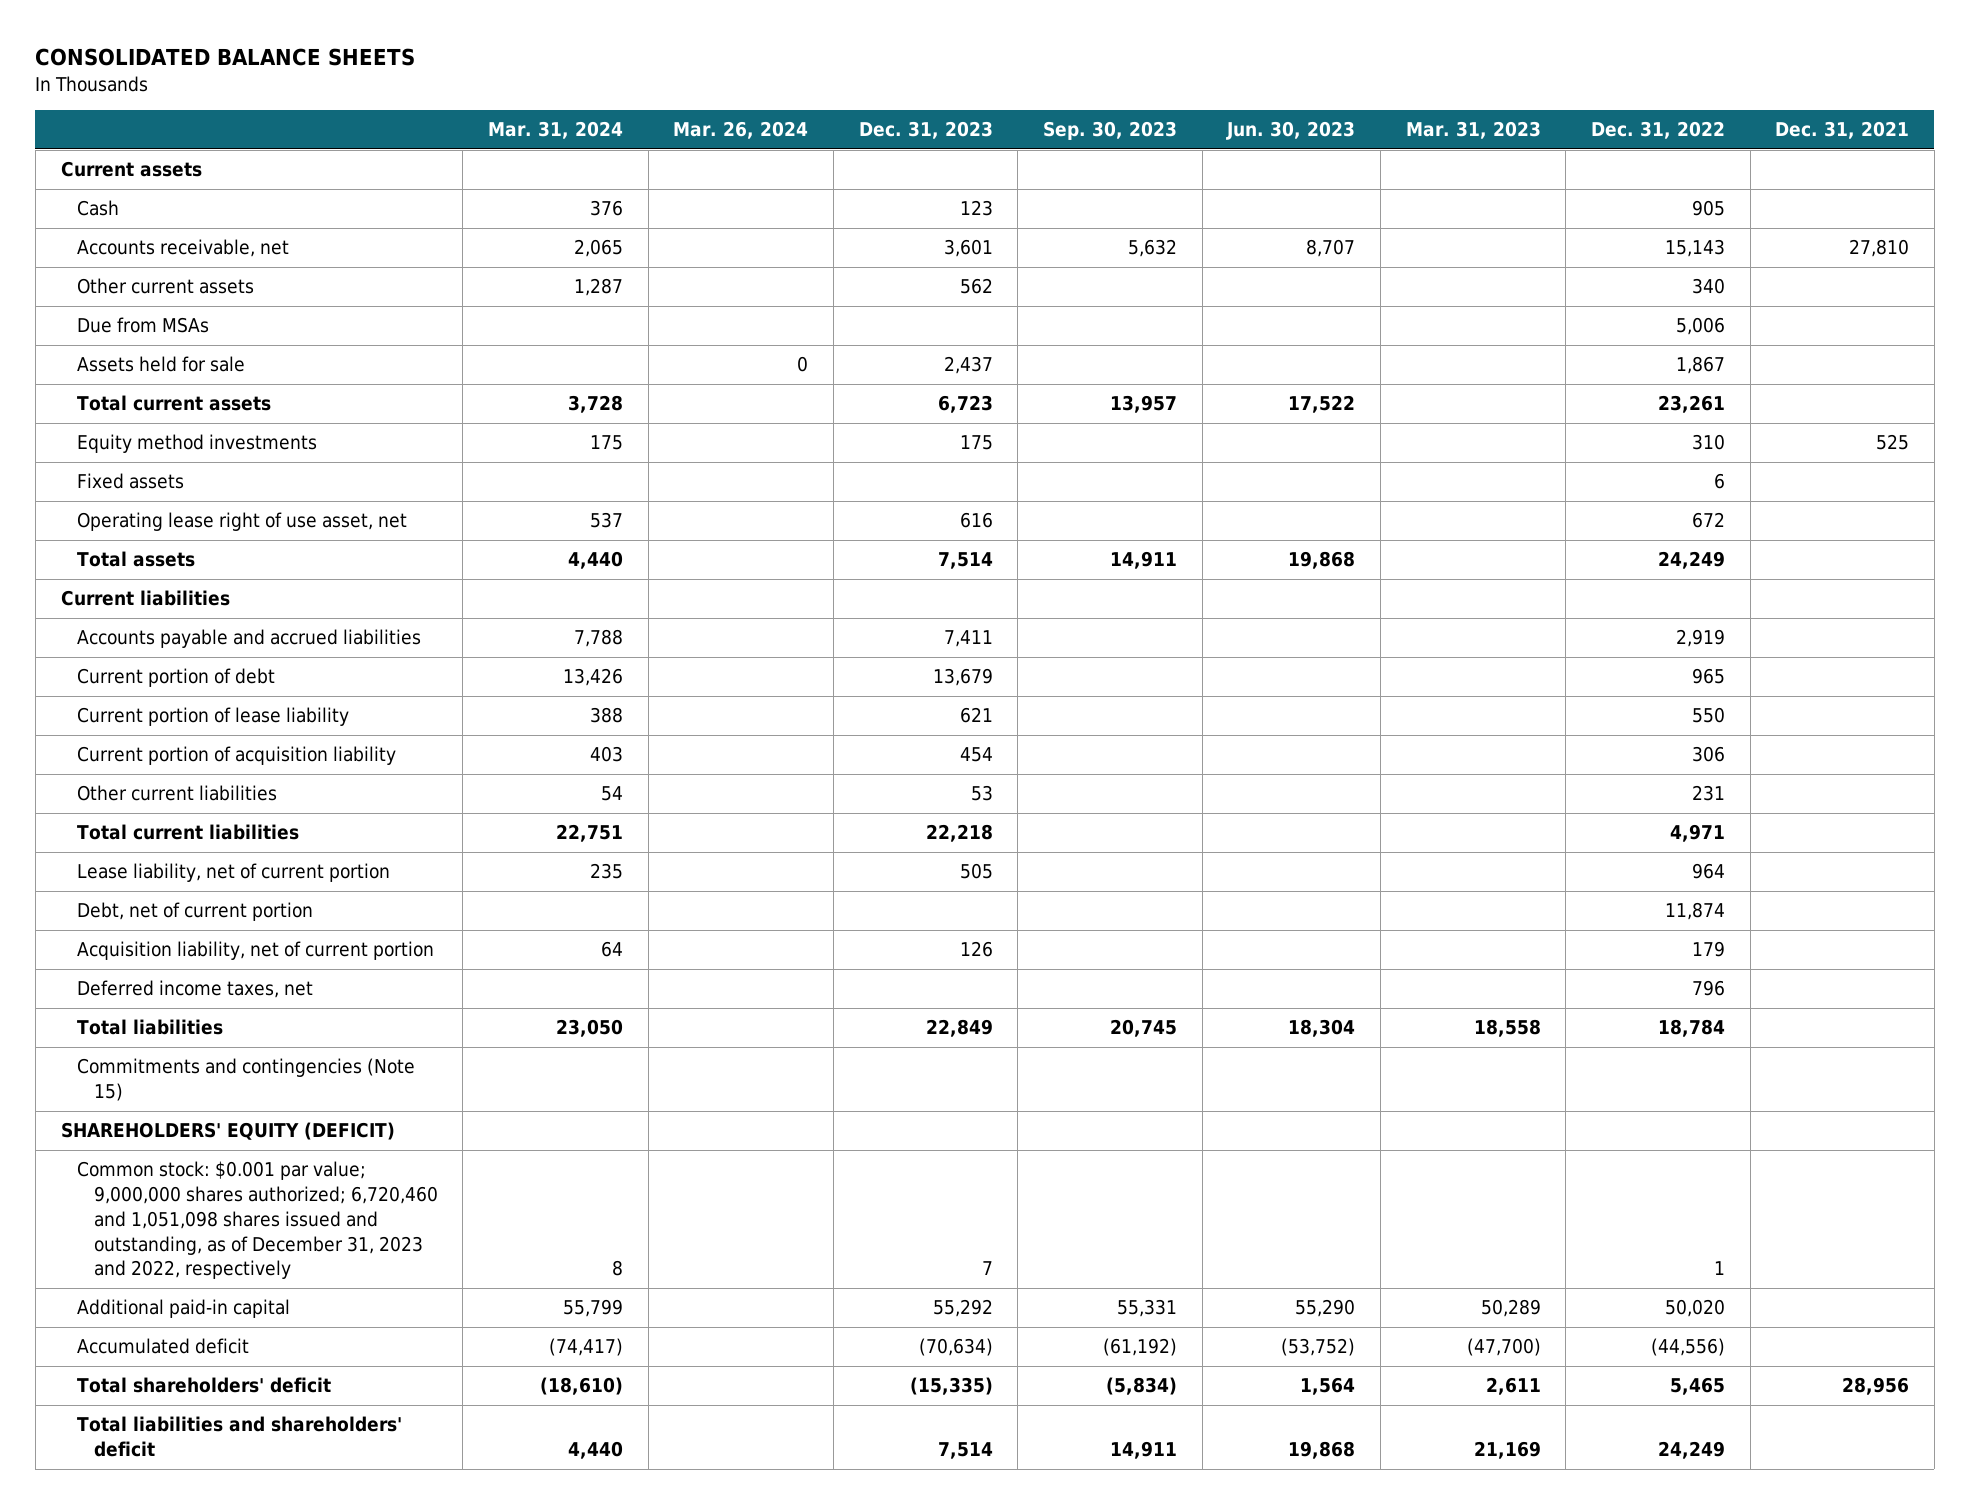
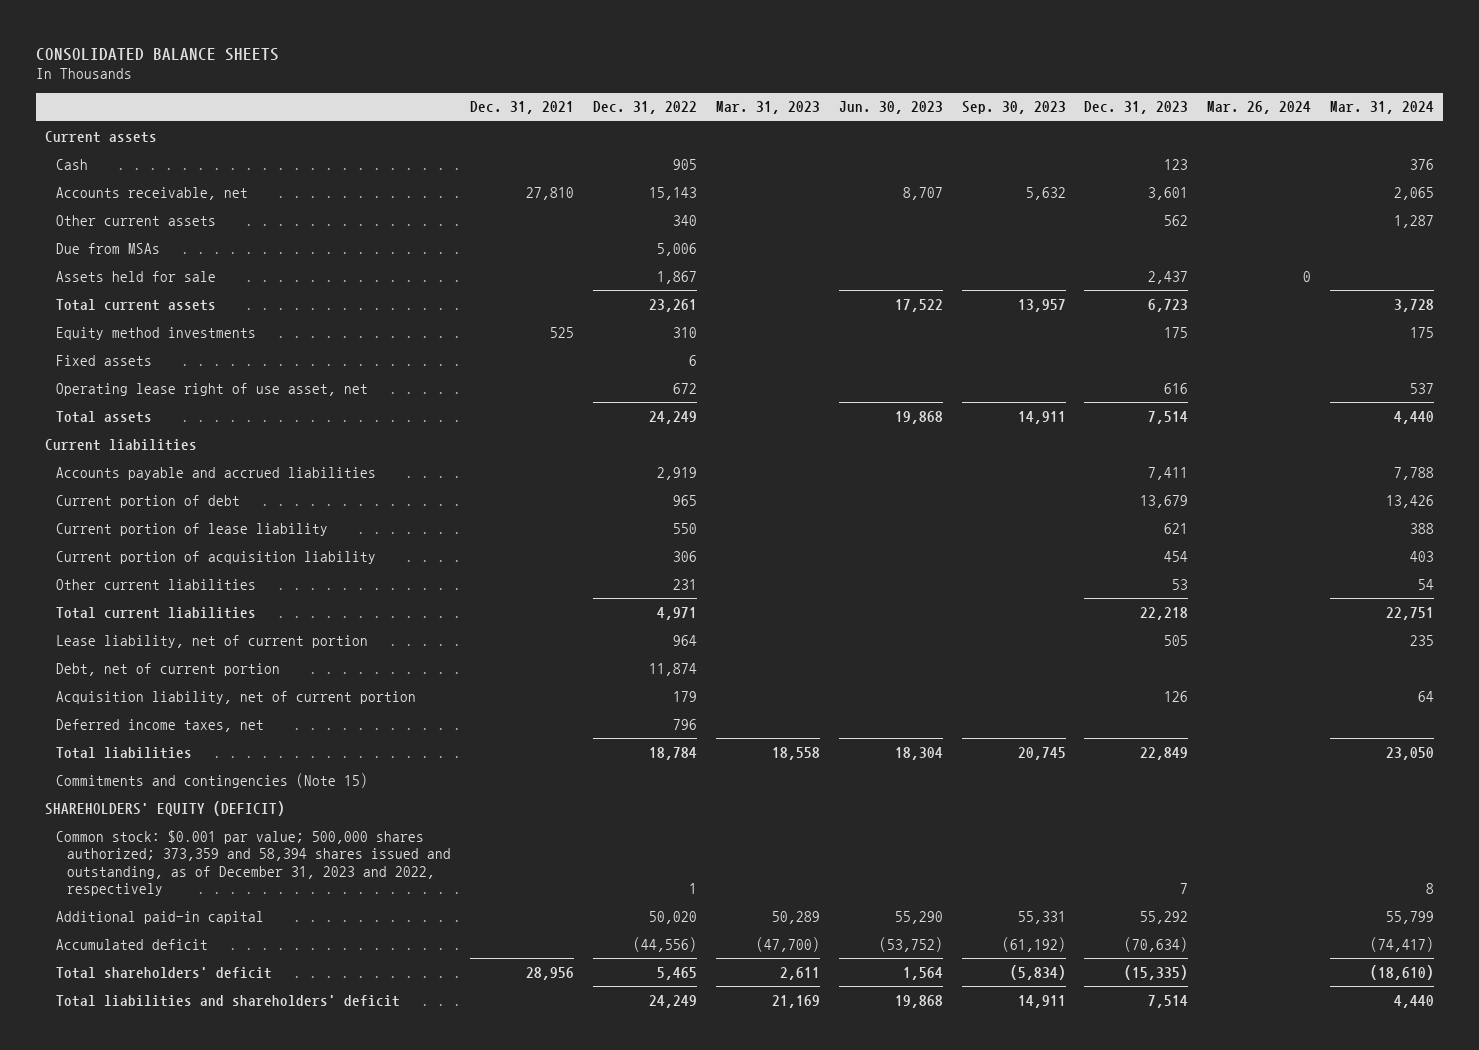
- | Mar. 31, 2024 | Mar. 26, 2024 | Dec. 31, 2023 | Sep. 30, 2023 | Jun. 30, 2023 | Mar. 31, 2023 | Dec. 31, 2022 | Dec. 31, 2021
+ | Dec. 31, 2021 | Dec. 31, 2022 | Mar. 31, 2023 | Jun. 30, 2023 | Sep. 30, 2023 | Dec. 31, 2023 | Mar. 26, 2024 | Mar. 31, 2024
- Common stock: $0.001 par value; 9,000,000 shares authorized; 6,720,460 and 1,051,098 shares issued and outstanding, as of December 31, 2023 and 2022, respectively | 8 | | 7 | | | | 1 |
+ Common stock: $0.001 par value; 500,000 shares authorized; 373,359 and 58,394 shares issued and outstanding, as of December 31, 2023 and 2022, respectively | | 1 | | | | 7 | | 8

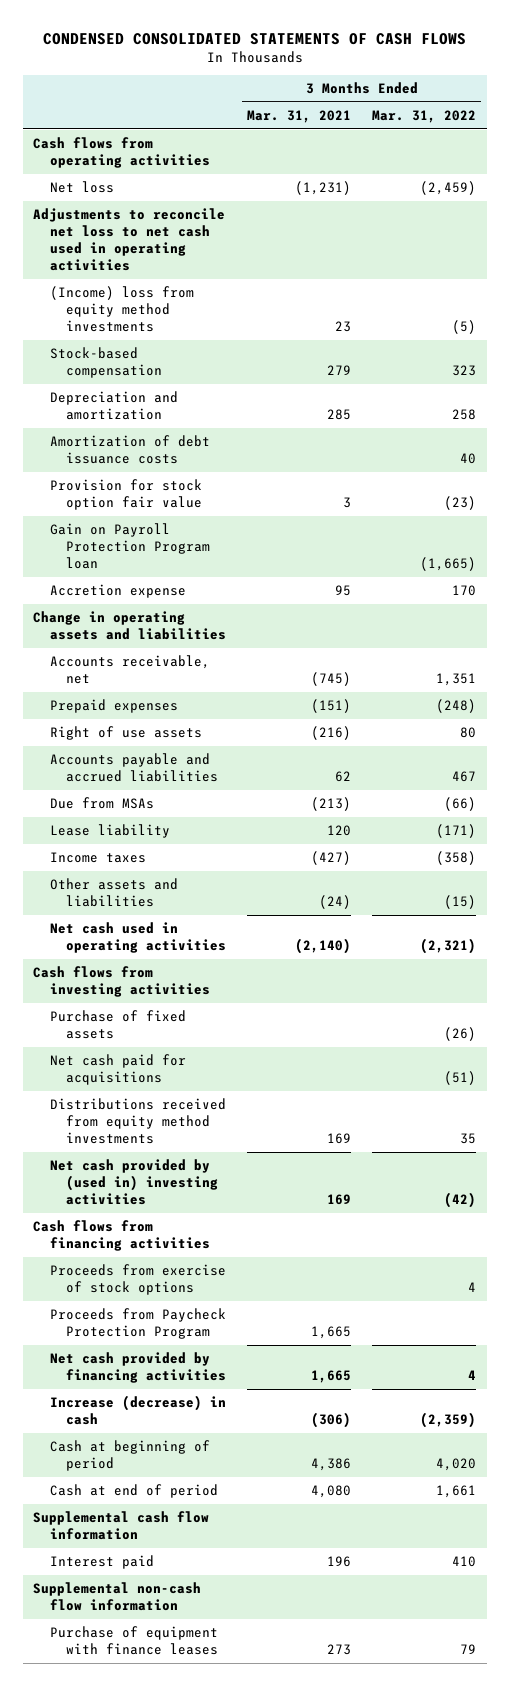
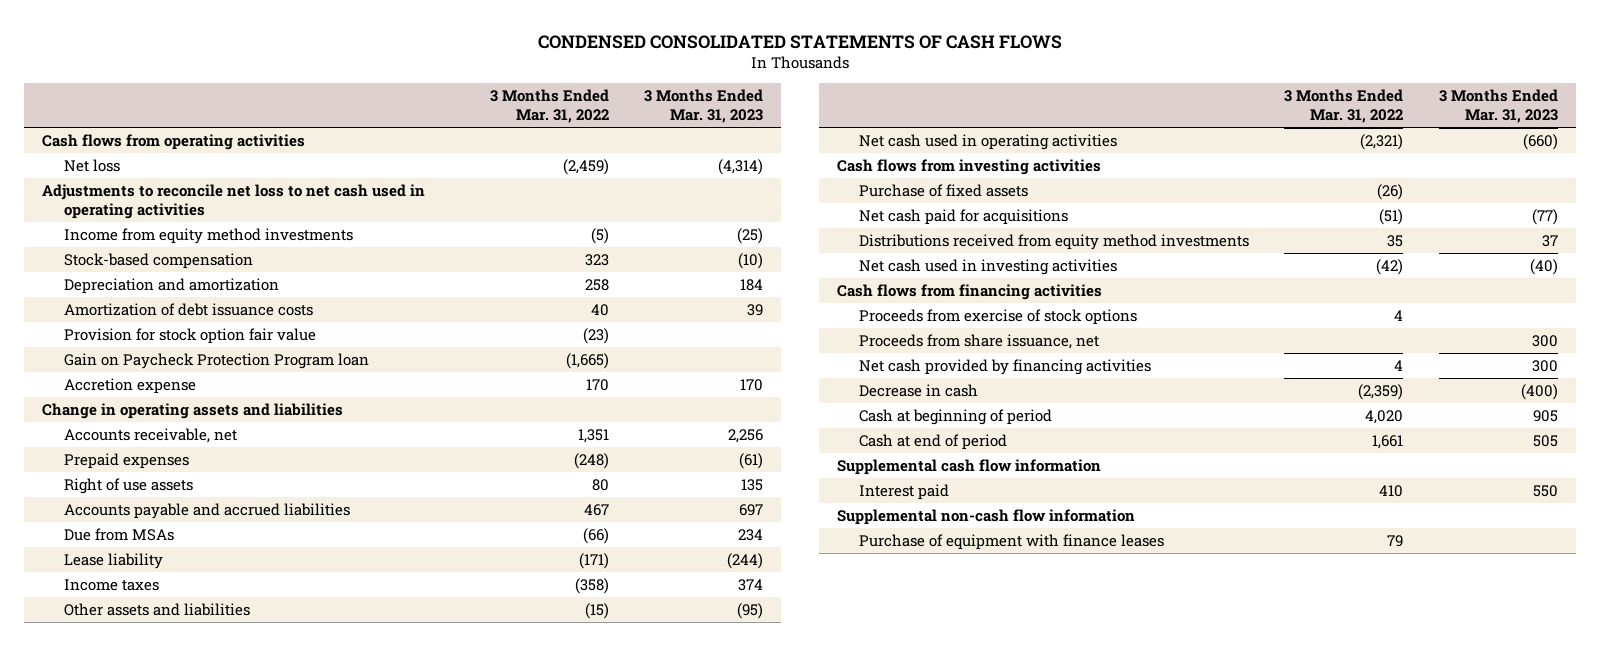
- | 3 Months Ended Mar. 31, 2021 | 3 Months Ended Mar. 31, 2022
+ | 3 Months Ended Mar. 31, 2022 | 3 Months Ended Mar. 31, 2023
- (Income) loss from equity method investments | 23 | (5)
+ Income from equity method investments | (5) | (25)
- Gain on Payroll Protection Program loan | | (1,665)
+ Gain on Paycheck Protection Program loan | (1,665) |
- Net cash provided by (used in) investing activities | 169 | (42)
+ Net cash used in investing activities | (42) | (40)
- Proceeds from Paycheck Protection Program | 1,665 |
+ Proceeds from share issuance, net | | 300
- Increase (decrease) in cash | (306) | (2,359)
+ Decrease in cash | (2,359) | (400)

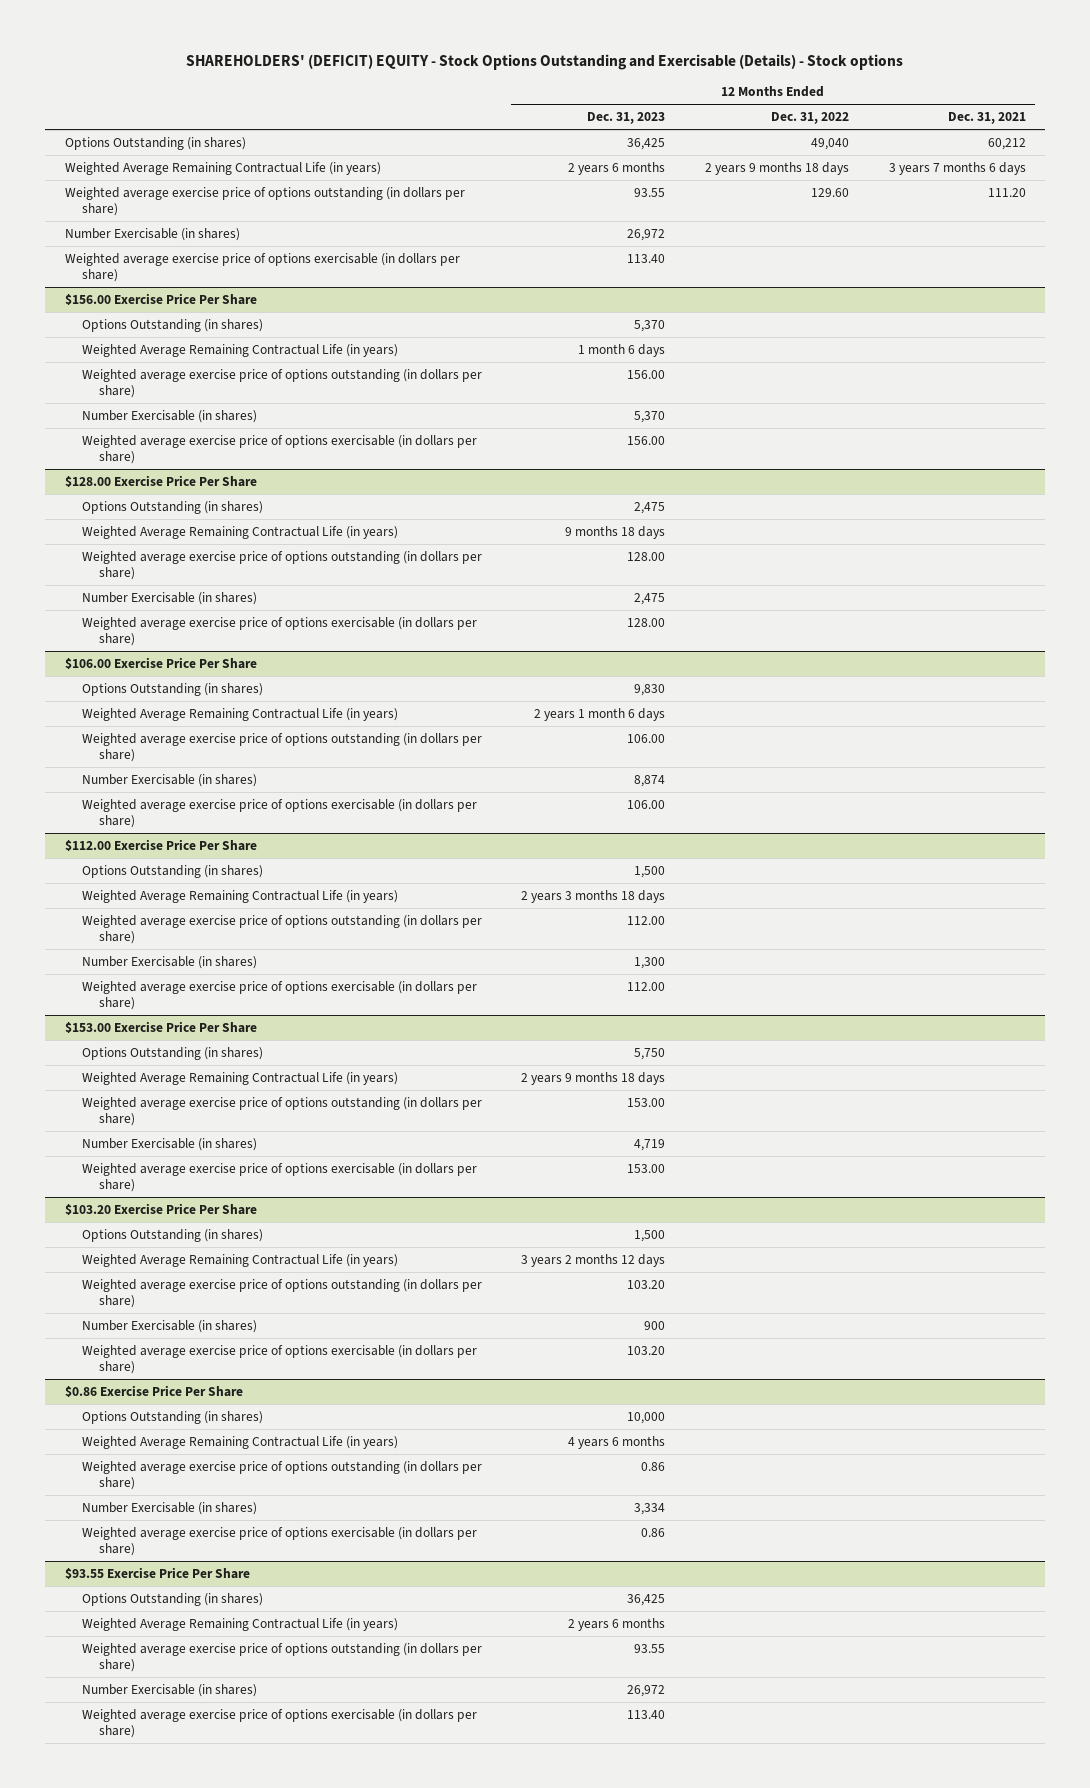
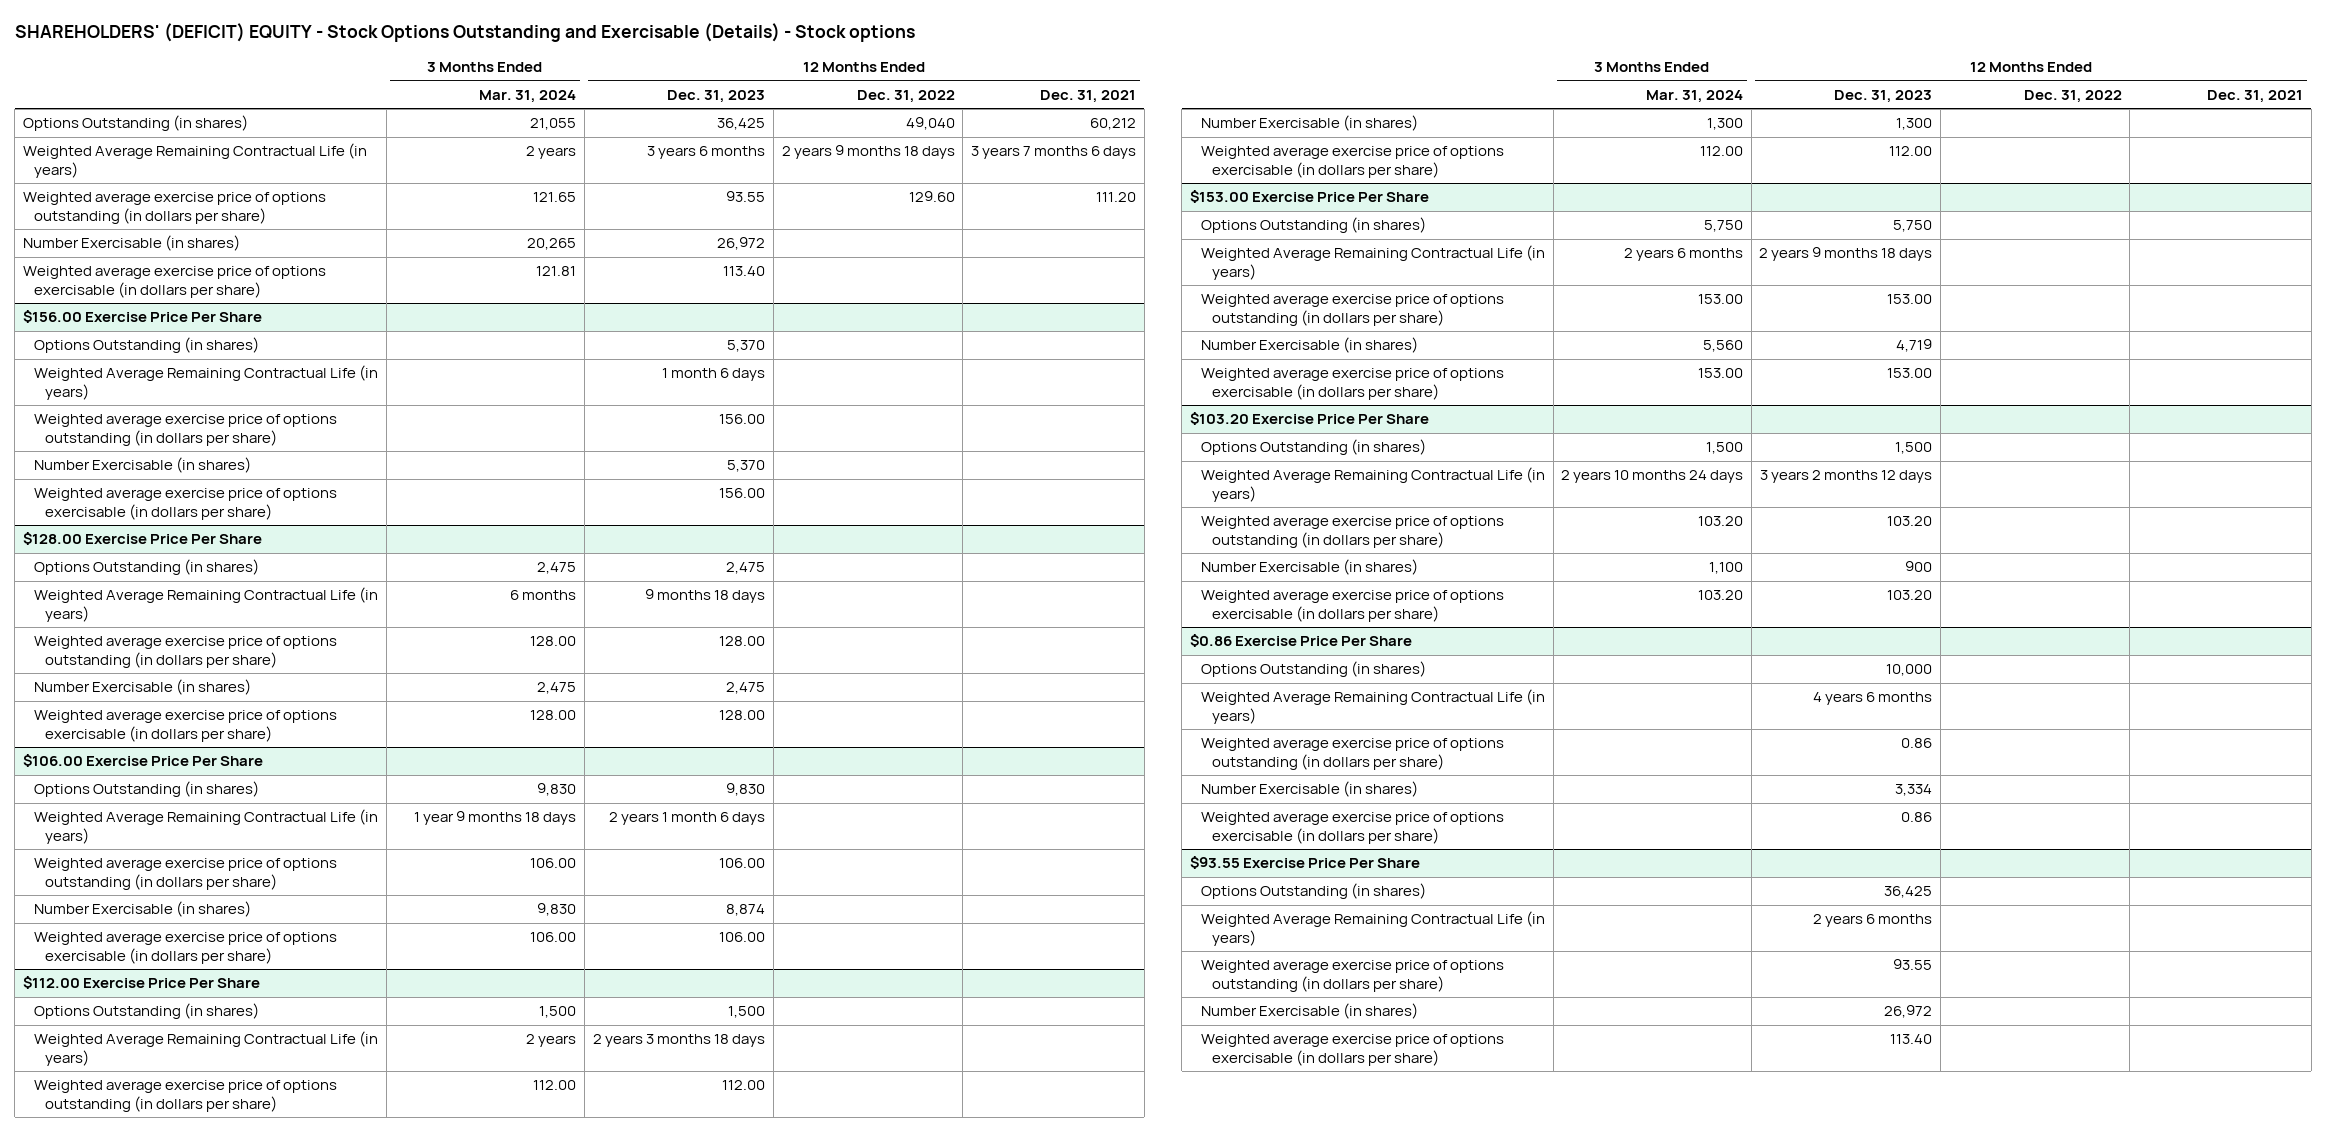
- | 12 Months Ended Dec. 31, 2023 | 12 Months Ended Dec. 31, 2022 | 12 Months Ended Dec. 31, 2021
+ | 3 Months Ended Mar. 31, 2024 | 12 Months Ended Dec. 31, 2023 | 12 Months Ended Dec. 31, 2022 | 12 Months Ended Dec. 31, 2021
- Weighted Average Remaining Contractual Life (in years) | 2 years 6 months | 2 years 9 months 18 days | 3 years 7 months 6 days
+ Weighted Average Remaining Contractual Life (in years) | 2 years | 3 years 6 months | 2 years 9 months 18 days | 3 years 7 months 6 days

